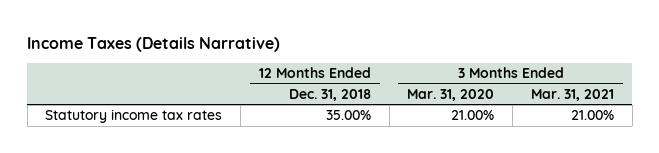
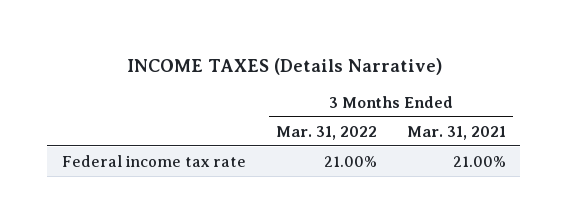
- Income Taxes (Details Narrative)
+ INCOME TAXES (Details Narrative)
- | 12 Months Ended Dec. 31, 2018 | 3 Months Ended Mar. 31, 2020 | 3 Months Ended Mar. 31, 2021
+ | 3 Months Ended Mar. 31, 2022 | 3 Months Ended Mar. 31, 2021
- Statutory income tax rates | 35.00% | 21.00% | 21.00%
+ Federal income tax rate | 21.00% | 21.00%

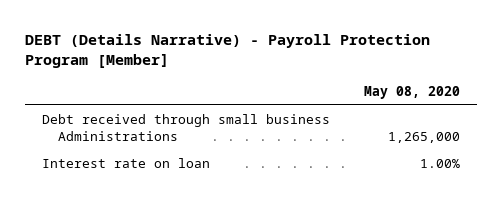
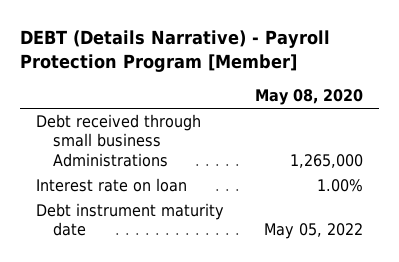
+ Debt instrument maturity date | May 05, 2022

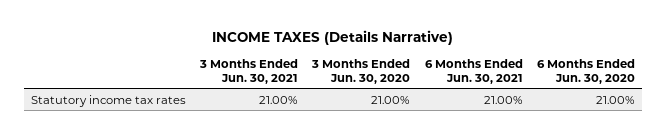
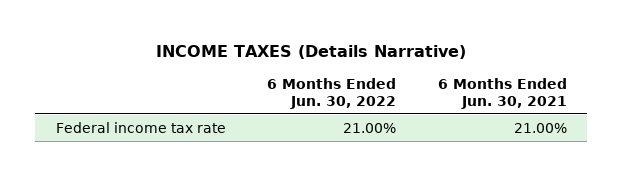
- | 3 Months Ended Jun. 30, 2021 | 3 Months Ended Jun. 30, 2020 | 6 Months Ended Jun. 30, 2021 | 6 Months Ended Jun. 30, 2020
+ | 6 Months Ended Jun. 30, 2022 | 6 Months Ended Jun. 30, 2021
- Statutory income tax rates | 21.00% | 21.00% | 21.00% | 21.00%
+ Federal income tax rate | 21.00% | 21.00%

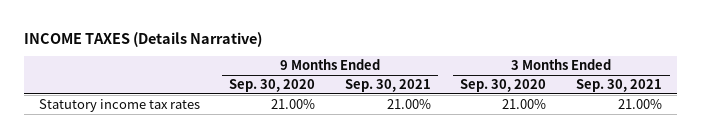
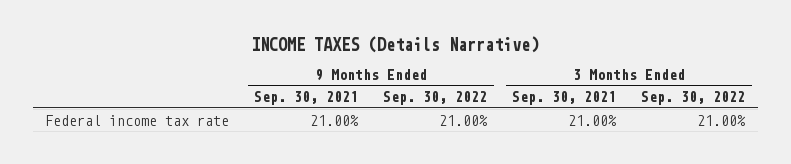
- | 9 Months Ended Sep. 30, 2020 | 9 Months Ended Sep. 30, 2021 | 3 Months Ended Sep. 30, 2020 | 3 Months Ended Sep. 30, 2021
+ | 9 Months Ended Sep. 30, 2021 | 9 Months Ended Sep. 30, 2022 | 3 Months Ended Sep. 30, 2021 | 3 Months Ended Sep. 30, 2022
- Statutory income tax rates | 21.00% | 21.00% | 21.00% | 21.00%
+ Federal income tax rate | 21.00% | 21.00% | 21.00% | 21.00%

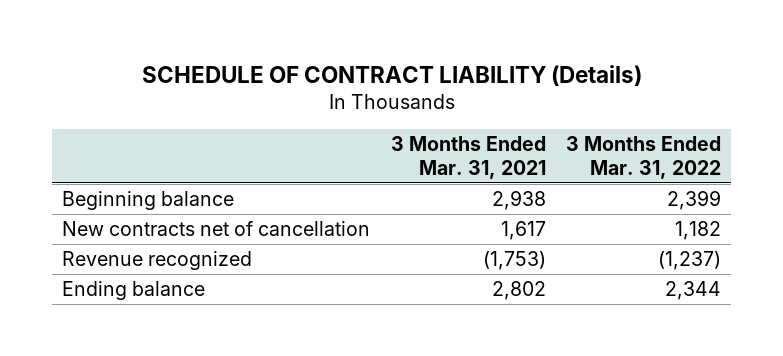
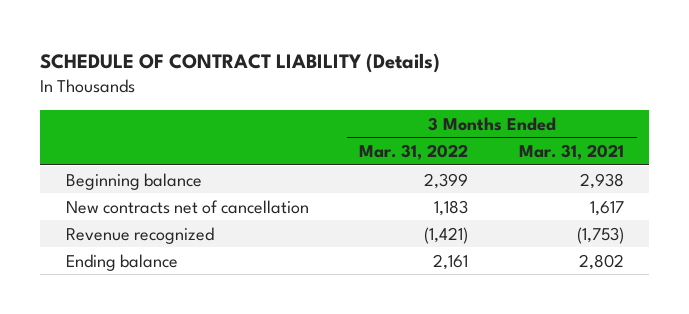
- | 3 Months Ended Mar. 31, 2021 | 3 Months Ended Mar. 31, 2022
+ | 3 Months Ended Mar. 31, 2022 | 3 Months Ended Mar. 31, 2021
- New contracts net of cancellation | 1,617 | 1,182
- Revenue recognized | (1,753) | (1,237)
- Ending balance | 2,802 | 2,344
+ New contracts net of cancellation | 1,183 | 1,617
+ Revenue recognized | (1,421) | (1,753)
+ Ending balance | 2,161 | 2,802

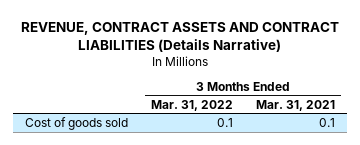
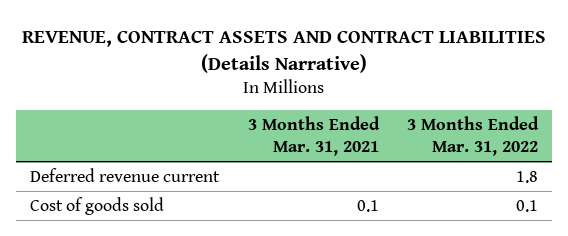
- | 3 Months Ended Mar. 31, 2022 | 3 Months Ended Mar. 31, 2021
+ | 3 Months Ended Mar. 31, 2021 | 3 Months Ended Mar. 31, 2022
+ Deferred revenue current | | 1.8

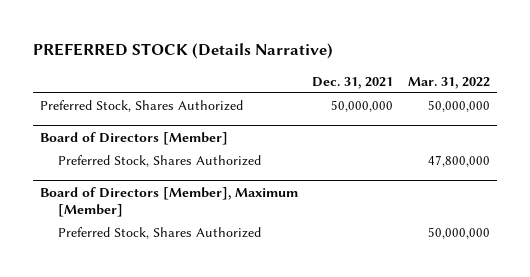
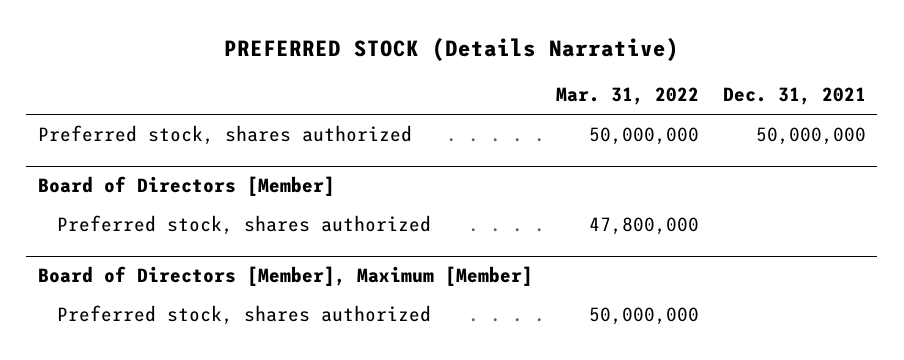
- | Dec. 31, 2021 | Mar. 31, 2022
+ | Mar. 31, 2022 | Dec. 31, 2021
- Preferred Stock, Shares Authorized | 50,000,000 | 50,000,000
+ Preferred stock, shares authorized | 50,000,000 | 50,000,000
@ Board of Directors [Member]
- Preferred Stock, Shares Authorized | | 47,800,000
+ Preferred stock, shares authorized | 47,800,000 |
@ Board of Directors [Member], Maximum [Member]
- Preferred Stock, Shares Authorized | | 50,000,000
+ Preferred stock, shares authorized | 50,000,000 |

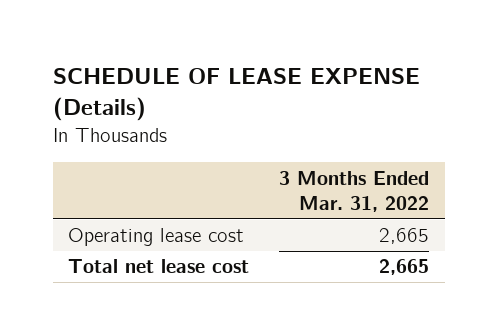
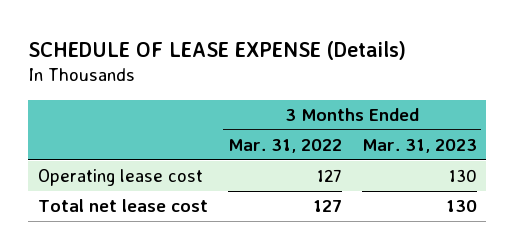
- | 3 Months Ended Mar. 31, 2022
+ | 3 Months Ended Mar. 31, 2022 | 3 Months Ended Mar. 31, 2023
- Operating lease cost | 2,665
- Total net lease cost | 2,665
+ Operating lease cost | 127 | 130
+ Total net lease cost | 127 | 130

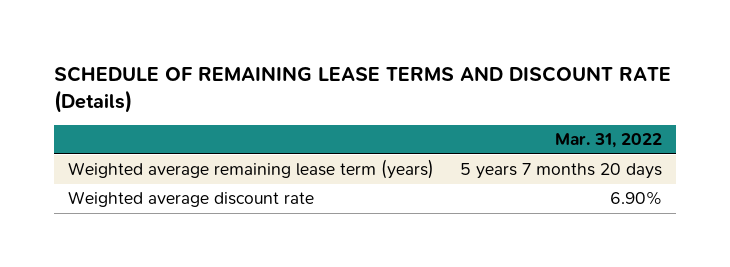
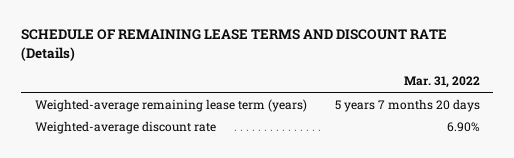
- Weighted average remaining lease term (years) | 5 years 7 months 20 days
- Weighted average discount rate | 6.90%
+ Weighted-average remaining lease term (years) | 5 years 7 months 20 days
+ Weighted-average discount rate | 6.90%

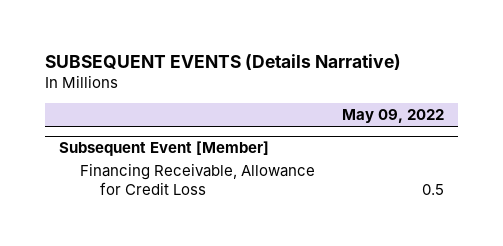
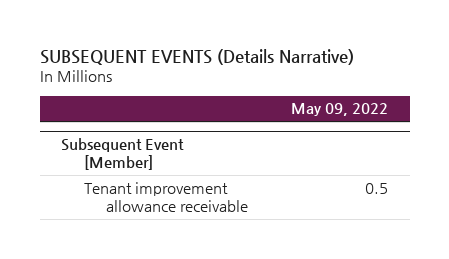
@ Subsequent Event [Member]
- Financing Receivable, Allowance for Credit Loss | 0.5
+ Tenant improvement allowance receivable | 0.5

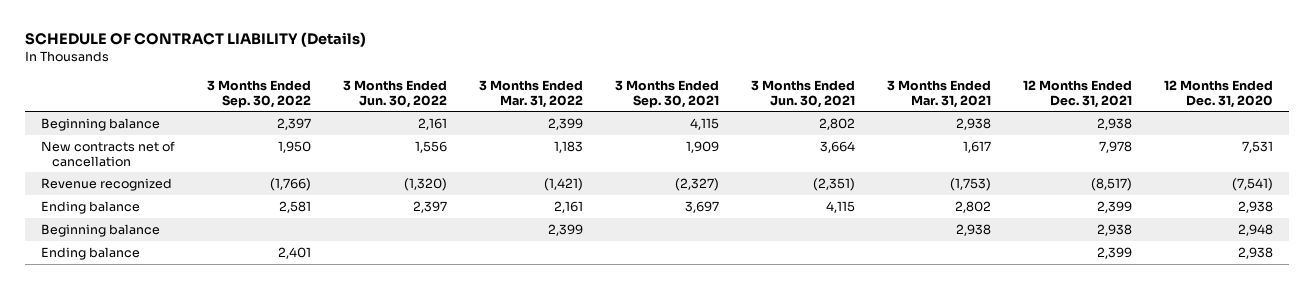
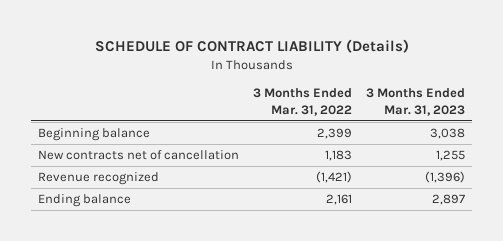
- | 3 Months Ended Sep. 30, 2022 | 3 Months Ended Jun. 30, 2022 | 3 Months Ended Mar. 31, 2022 | 3 Months Ended Sep. 30, 2021 | 3 Months Ended Jun. 30, 2021 | 3 Months Ended Mar. 31, 2021 | 12 Months Ended Dec. 31, 2021 | 12 Months Ended Dec. 31, 2020
+ | 3 Months Ended Mar. 31, 2022 | 3 Months Ended Mar. 31, 2023
- Beginning balance | | | 2,399 | | | 2,938 | 2,938 | 2,948
- Ending balance | 2,401 | | | | | | 2,399 | 2,938

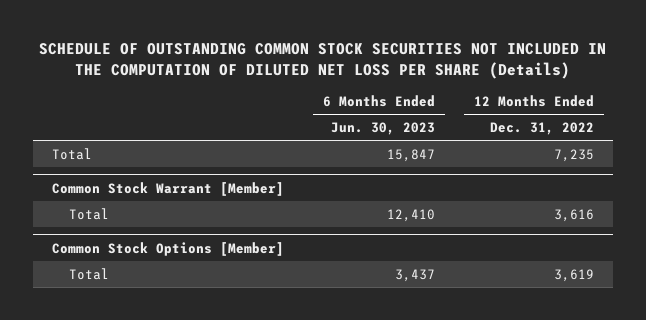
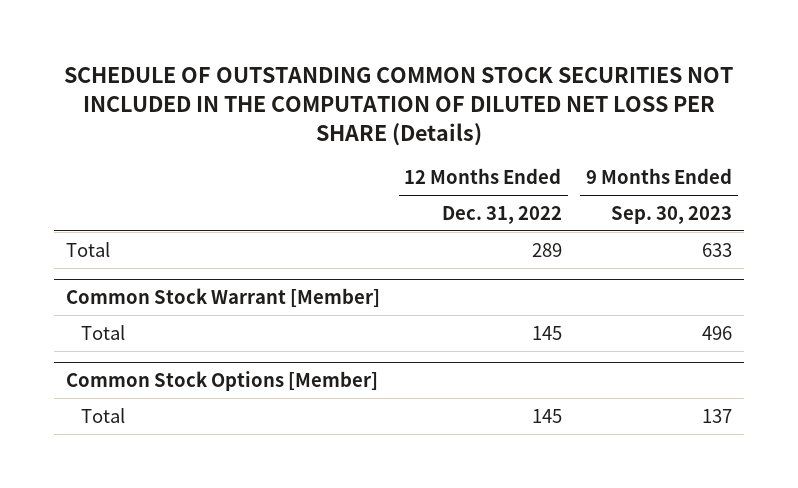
- | 6 Months Ended Jun. 30, 2023 | 12 Months Ended Dec. 31, 2022
+ | 12 Months Ended Dec. 31, 2022 | 9 Months Ended Sep. 30, 2023
- Total | 15,847 | 7,235
+ Total | 289 | 633
@ Common Stock Warrant [Member]
- Total | 12,410 | 3,616
+ Total | 145 | 496
@ Common Stock Options [Member]
- Total | 3,437 | 3,619
+ Total | 145 | 137

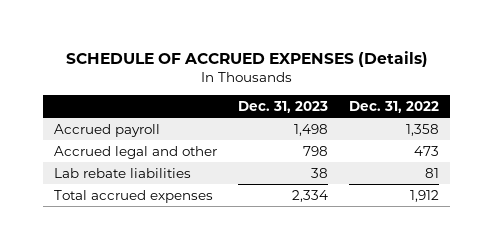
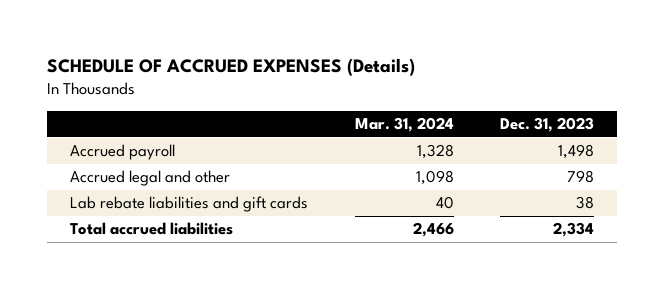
- | Dec. 31, 2023 | Dec. 31, 2022
+ | Mar. 31, 2024 | Dec. 31, 2023
- Lab rebate liabilities | 38 | 81
- Total accrued expenses | 2,334 | 1,912
+ Lab rebate liabilities and gift cards | 40 | 38
+ Total accrued liabilities | 2,466 | 2,334

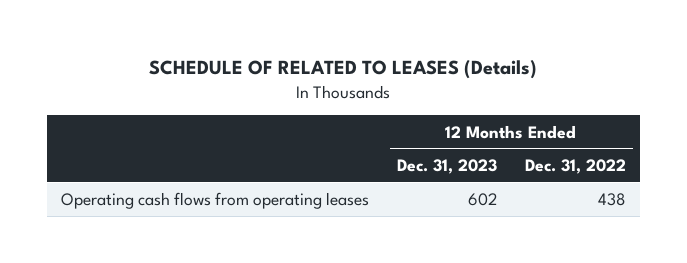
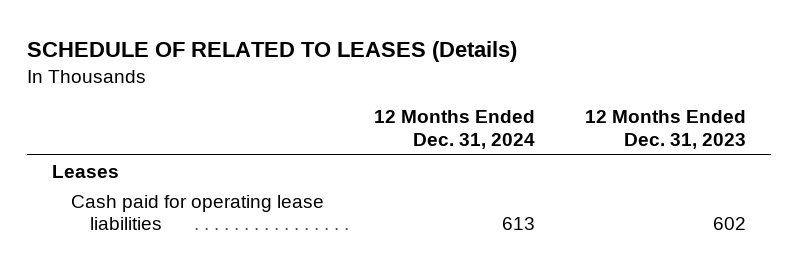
- | 12 Months Ended Dec. 31, 2023 | 12 Months Ended Dec. 31, 2022
+ | 12 Months Ended Dec. 31, 2024 | 12 Months Ended Dec. 31, 2023
- Operating cash flows from operating leases | 602 | 438
+ Leases
+ Cash paid for operating lease liabilities | 613 | 602

